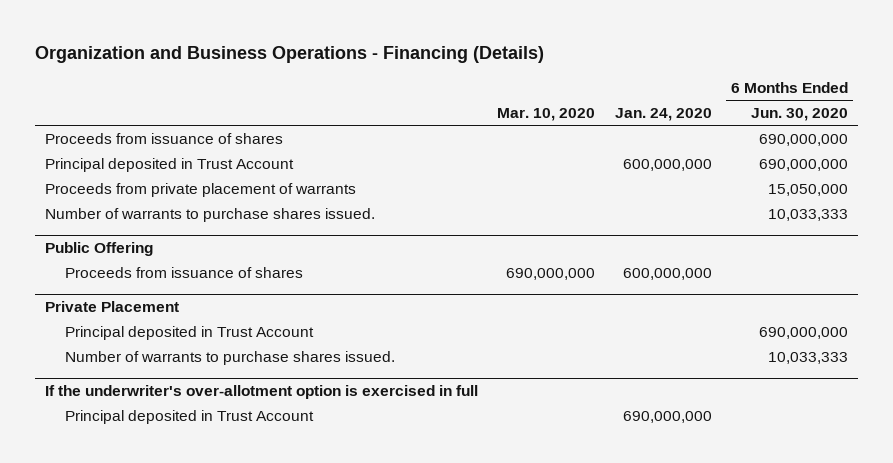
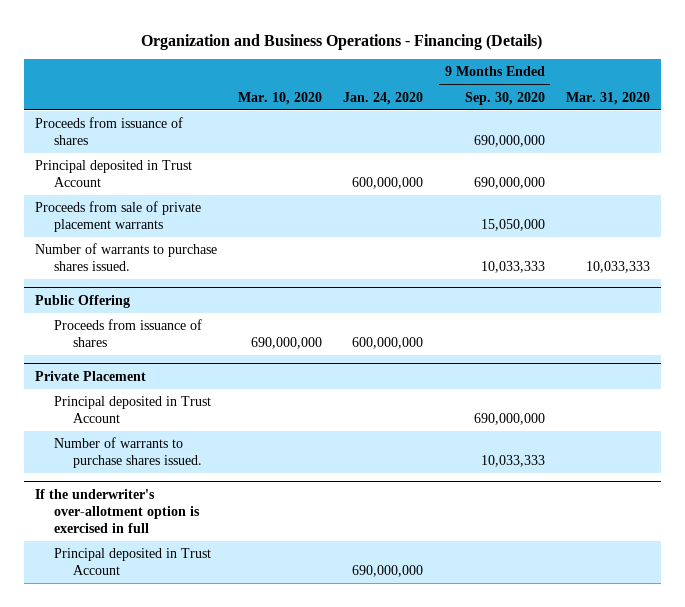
- | Mar. 10, 2020 | Jan. 24, 2020 | 6 Months Ended Jun. 30, 2020
+ | Mar. 10, 2020 | Jan. 24, 2020 | 9 Months Ended Sep. 30, 2020 | Mar. 31, 2020
- Proceeds from private placement of warrants | | | 15,050,000
+ Proceeds from sale of private placement warrants | | | 15,050,000 |

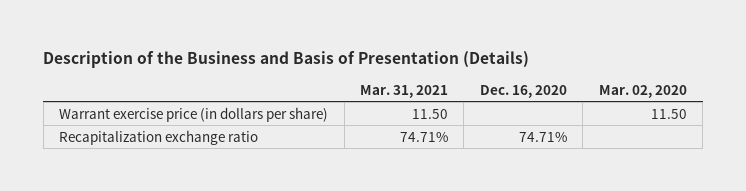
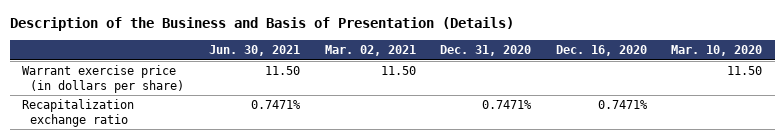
- | Mar. 31, 2021 | Dec. 16, 2020 | Mar. 02, 2020
+ | Jun. 30, 2021 | Mar. 02, 2021 | Dec. 31, 2020 | Dec. 16, 2020 | Mar. 10, 2020
- Recapitalization exchange ratio | 74.71% | 74.71% |
+ Recapitalization exchange ratio | 0.7471% | | 0.7471% | 0.7471% |

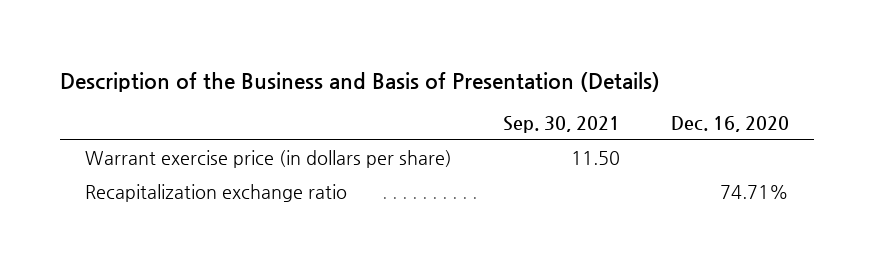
- | Jun. 30, 2021 | Mar. 02, 2021 | Dec. 31, 2020 | Dec. 16, 2020 | Mar. 10, 2020
+ | Sep. 30, 2021 | Dec. 16, 2020
- Recapitalization exchange ratio | 0.7471% | | 0.7471% | 0.7471% |
+ Recapitalization exchange ratio | | 74.71%

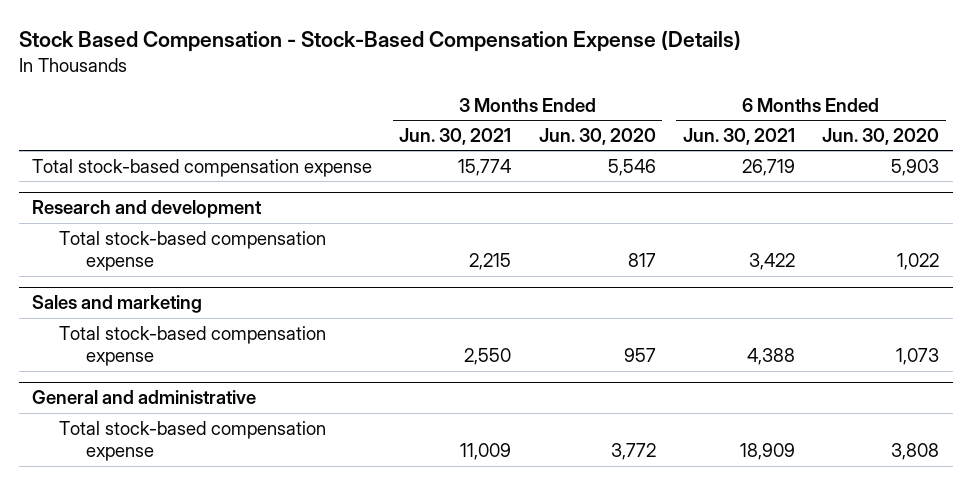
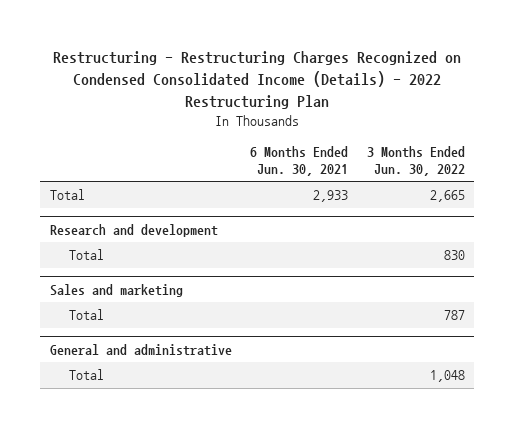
- Stock Based Compensation - Stock-Based Compensation Expense (Details)
+ Restructuring - Restructuring Charges Recognized on Condensed Consolidated Income (Details) - 2022 Restructuring Plan
- | 3 Months Ended Jun. 30, 2021 | 3 Months Ended Jun. 30, 2020 | 6 Months Ended Jun. 30, 2021 | 6 Months Ended Jun. 30, 2020
+ | 6 Months Ended Jun. 30, 2021 | 3 Months Ended Jun. 30, 2022
- Total stock-based compensation expense | 15,774 | 5,546 | 26,719 | 5,903
+ Total | 2,933 | 2,665
@ Research and development
- Total stock-based compensation expense | 2,215 | 817 | 3,422 | 1,022
+ Total | | 830
@ Sales and marketing
- Total stock-based compensation expense | 2,550 | 957 | 4,388 | 1,073
+ Total | | 787
@ General and administrative
- Total stock-based compensation expense | 11,009 | 3,772 | 18,909 | 3,808
+ Total | | 1,048

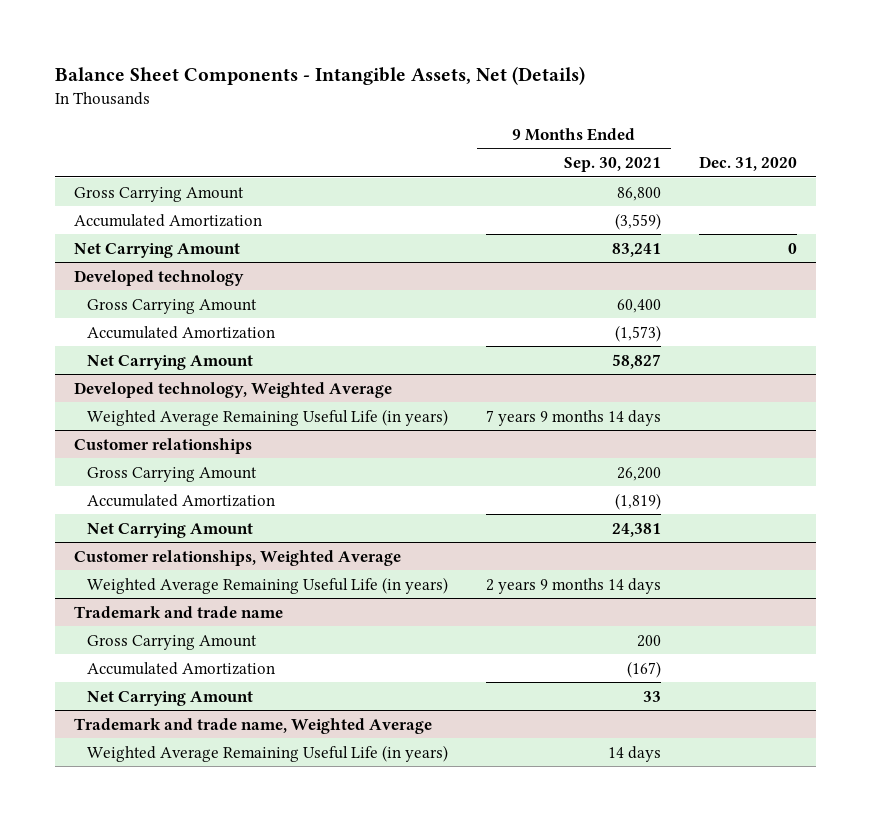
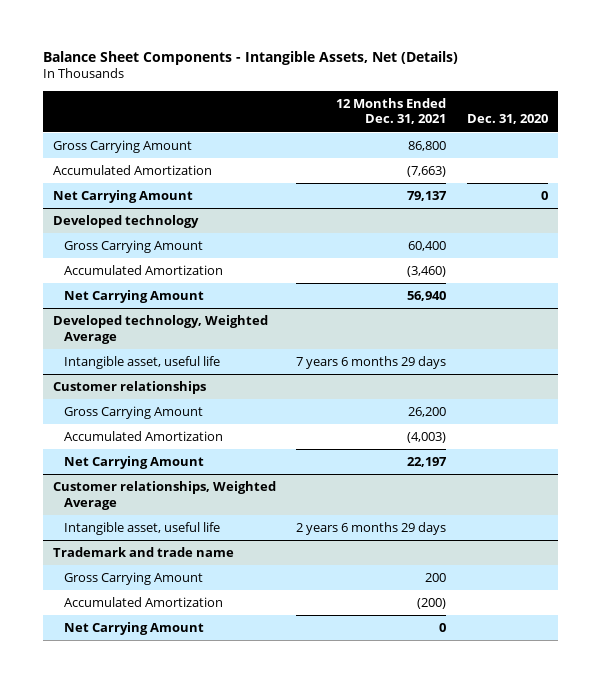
- | 9 Months Ended Sep. 30, 2021 | Dec. 31, 2020
+ | 12 Months Ended Dec. 31, 2021 | Dec. 31, 2020
@ Developed technology, Weighted Average
- Weighted Average Remaining Useful Life (in years) | 7 years 9 months 14 days |
+ Intangible asset, useful life | 7 years 6 months 29 days |
@ Customer relationships, Weighted Average
- Weighted Average Remaining Useful Life (in years) | 2 years 9 months 14 days |
+ Intangible asset, useful life | 2 years 6 months 29 days |
- Trademark and trade name, Weighted Average
- Weighted Average Remaining Useful Life (in years) | 14 days |

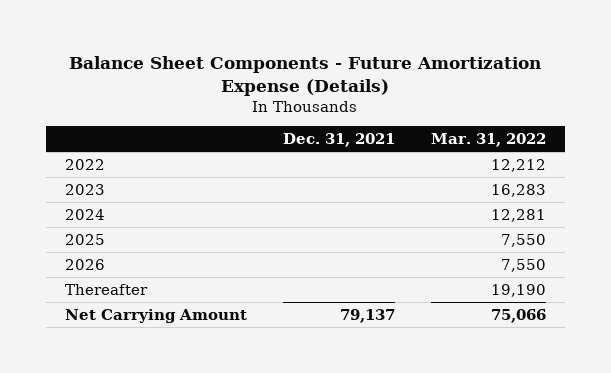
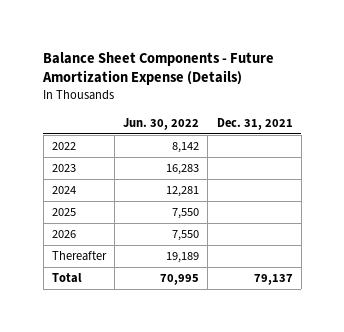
- | Dec. 31, 2021 | Mar. 31, 2022
+ | Jun. 30, 2022 | Dec. 31, 2021
- Net Carrying Amount | 79,137 | 75,066
+ Total | 70,995 | 79,137

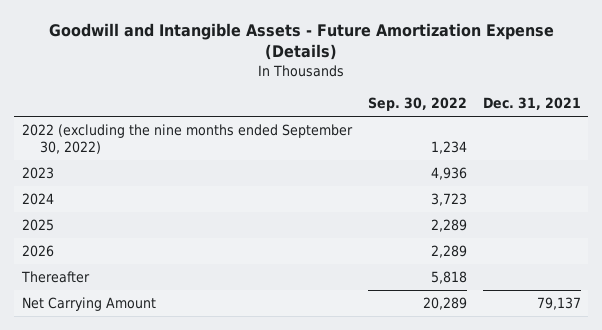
- Balance Sheet Components - Future Amortization Expense (Details)
+ Goodwill and Intangible Assets - Future Amortization Expense (Details)
- | Jun. 30, 2022 | Dec. 31, 2021
+ | Sep. 30, 2022 | Dec. 31, 2021
- 2022 | 8,142 |
+ 2022 (excluding the nine months ended September 30, 2022) | 1,234 |
- Total | 70,995 | 79,137
+ Net Carrying Amount | 20,289 | 79,137

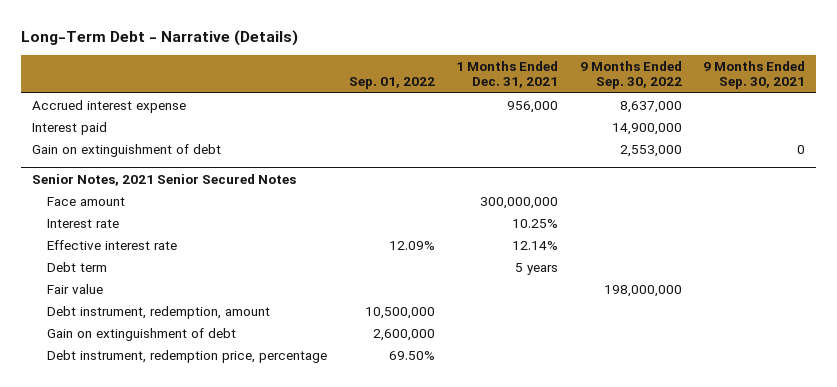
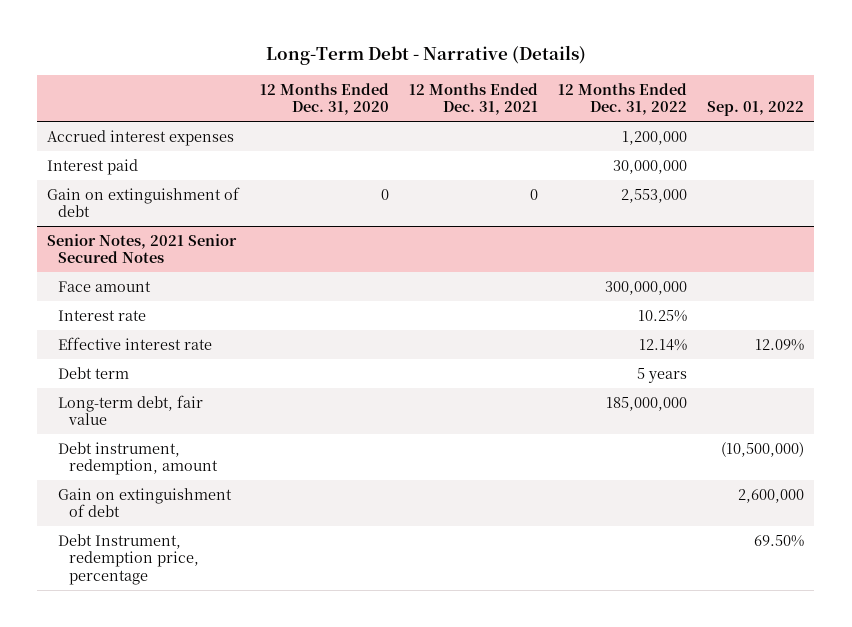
- | Sep. 01, 2022 | 1 Months Ended Dec. 31, 2021 | 9 Months Ended Sep. 30, 2022 | 9 Months Ended Sep. 30, 2021
+ | 12 Months Ended Dec. 31, 2020 | 12 Months Ended Dec. 31, 2021 | 12 Months Ended Dec. 31, 2022 | Sep. 01, 2022
- Accrued interest expense | | 956,000 | 8,637,000 |
+ Accrued interest expenses | | | 1,200,000 |
@ Senior Notes, 2021 Senior Secured Notes
- Fair value | | | 198,000,000 |
- Debt instrument, redemption, amount | 10,500,000 | | |
+ Long-term debt, fair value | | | 185,000,000 |
+ Debt instrument, redemption, amount | | | | (10,500,000)
- Debt instrument, redemption price, percentage | 69.50% | | |
+ Debt Instrument, redemption price, percentage | | | | 69.50%

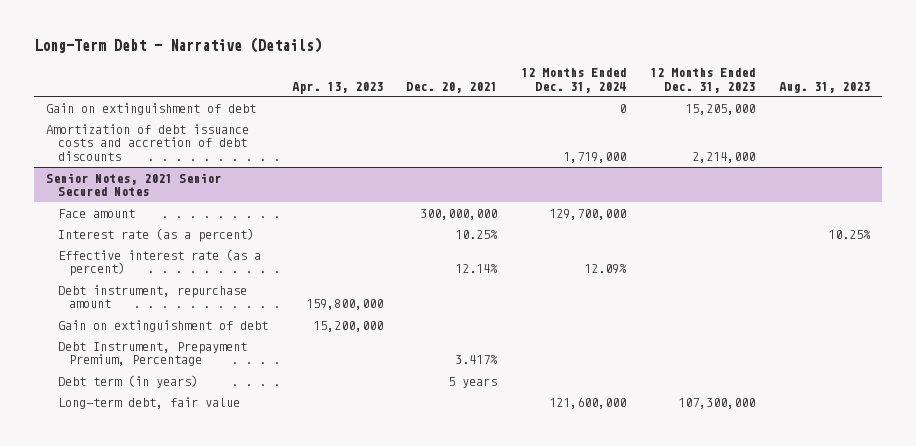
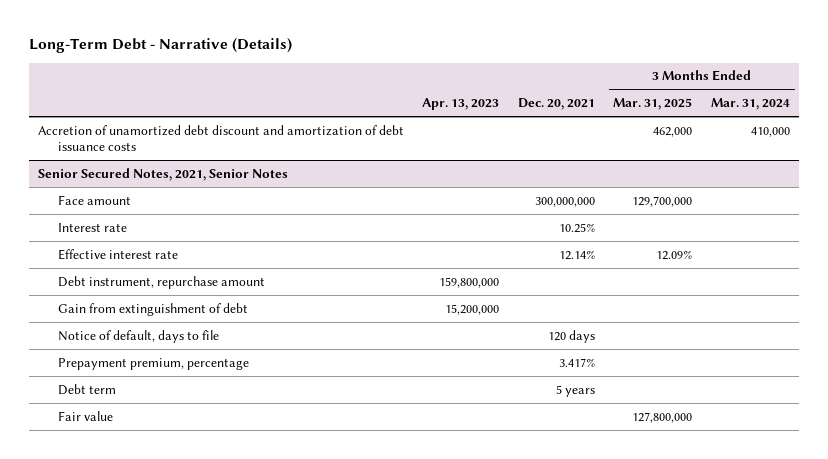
- | Apr. 13, 2023 | Dec. 20, 2021 | 12 Months Ended Dec. 31, 2024 | 12 Months Ended Dec. 31, 2023 | Aug. 31, 2023
+ | Apr. 13, 2023 | Dec. 20, 2021 | 3 Months Ended Mar. 31, 2025 | 3 Months Ended Mar. 31, 2024
- Gain on extinguishment of debt | | | 0 | 15,205,000 |
- Amortization of debt issuance costs and accretion of debt discounts | | | 1,719,000 | 2,214,000 |
- Senior Notes, 2021 Senior Secured Notes
+ Accretion of unamortized debt discount and amortization of debt issuance costs | | | 462,000 | 410,000
+ Senior Secured Notes, 2021, Senior Notes
- Interest rate (as a percent) | | 10.25% | | | 10.25%
- Effective interest rate (as a percent) | | 12.14% | 12.09% | |
+ Interest rate | | 10.25% | |
+ Effective interest rate | | 12.14% | 12.09% |
- Gain on extinguishment of debt | 15,200,000 | | | |
- Debt Instrument, Prepayment Premium, Percentage | | 3.417% | | |
- Debt term (in years) | | 5 years | | |
- Long-term debt, fair value | | | 121,600,000 | 107,300,000 |
+ Gain from extinguishment of debt | 15,200,000 | | |
+ Notice of default, days to file | | 120 days | |
+ Prepayment premium, percentage | | 3.417% | |
+ Debt term | | 5 years | |
+ Fair value | | | 127,800,000 |

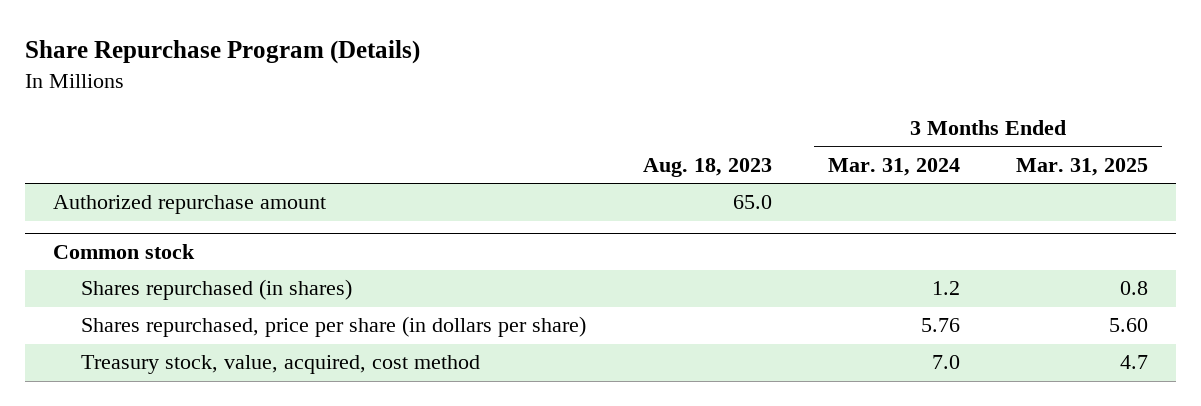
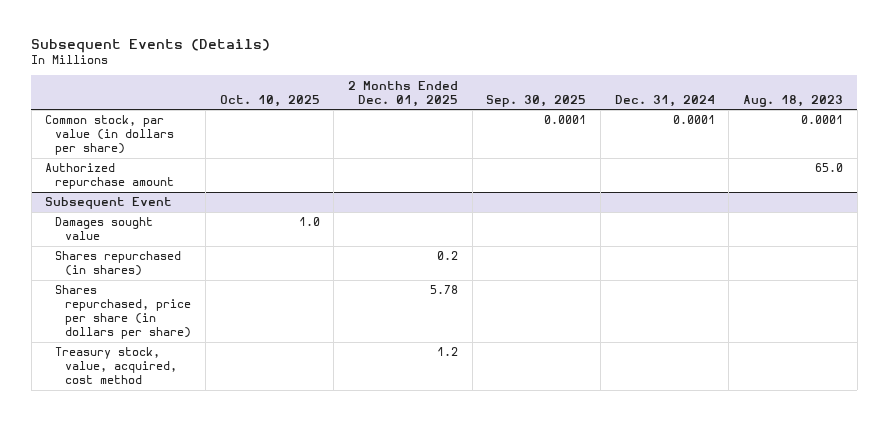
- Share Repurchase Program (Details)
+ Subsequent Events (Details)
- | Aug. 18, 2023 | 3 Months Ended Mar. 31, 2024 | 3 Months Ended Mar. 31, 2025
+ | Oct. 10, 2025 | 2 Months Ended Dec. 01, 2025 | Sep. 30, 2025 | Dec. 31, 2024 | Aug. 18, 2023
+ Common stock, par value (in dollars per share) | | | 0.0001 | 0.0001 | 0.0001
- Common stock
- Shares repurchased (in shares) | | 1.2 | 0.8
- Shares repurchased, price per share (in dollars per share) | | 5.76 | 5.60
- Treasury stock, value, acquired, cost method | | 7.0 | 4.7
+ Subsequent Event
+ Damages sought value | 1.0 | | | |
+ Shares repurchased (in shares) | | 0.2 | | |
+ Shares repurchased, price per share (in dollars per share) | | 5.78 | | |
+ Treasury stock, value, acquired, cost method | | 1.2 | | |

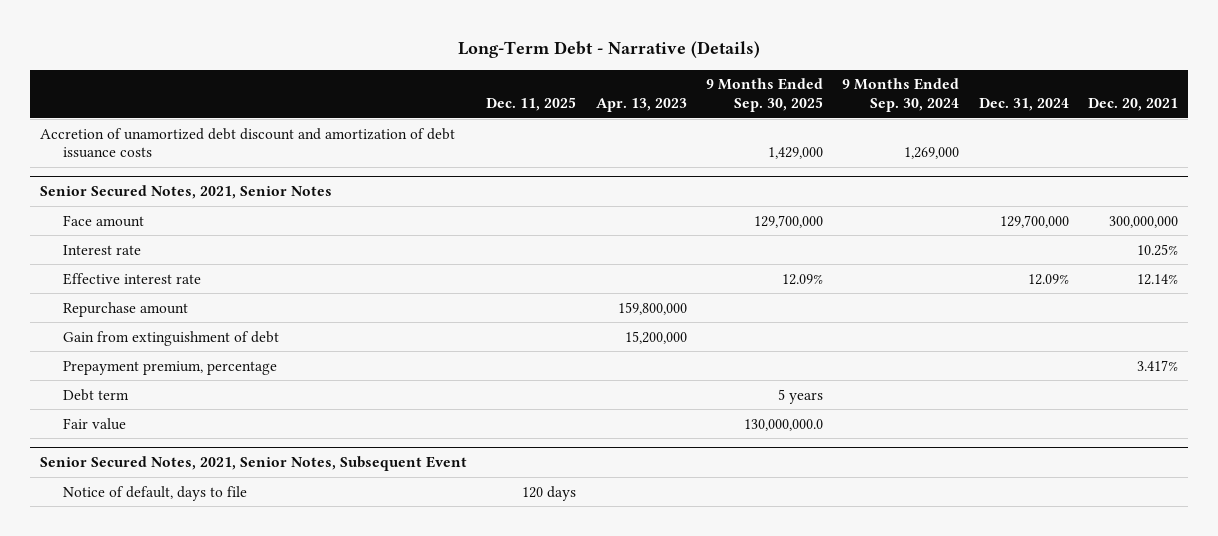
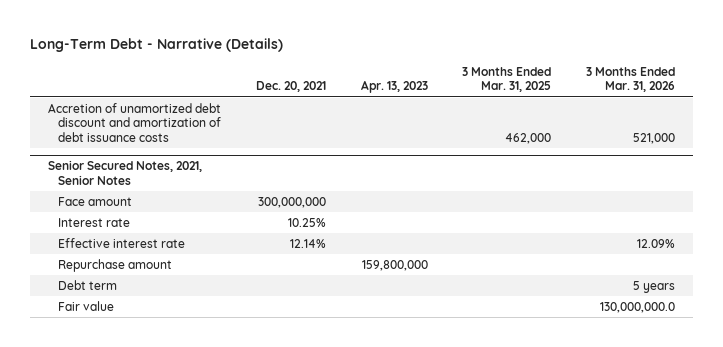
- | Dec. 11, 2025 | Apr. 13, 2023 | 9 Months Ended Sep. 30, 2025 | 9 Months Ended Sep. 30, 2024 | Dec. 31, 2024 | Dec. 20, 2021
+ | Dec. 20, 2021 | Apr. 13, 2023 | 3 Months Ended Mar. 31, 2025 | 3 Months Ended Mar. 31, 2026
@ Senior Secured Notes, 2021, Senior Notes
- Gain from extinguishment of debt | | 15,200,000 | | | |
- Prepayment premium, percentage | | | | | | 3.417%
- Senior Secured Notes, 2021, Senior Notes, Subsequent Event
- Notice of default, days to file | 120 days | | | | |

